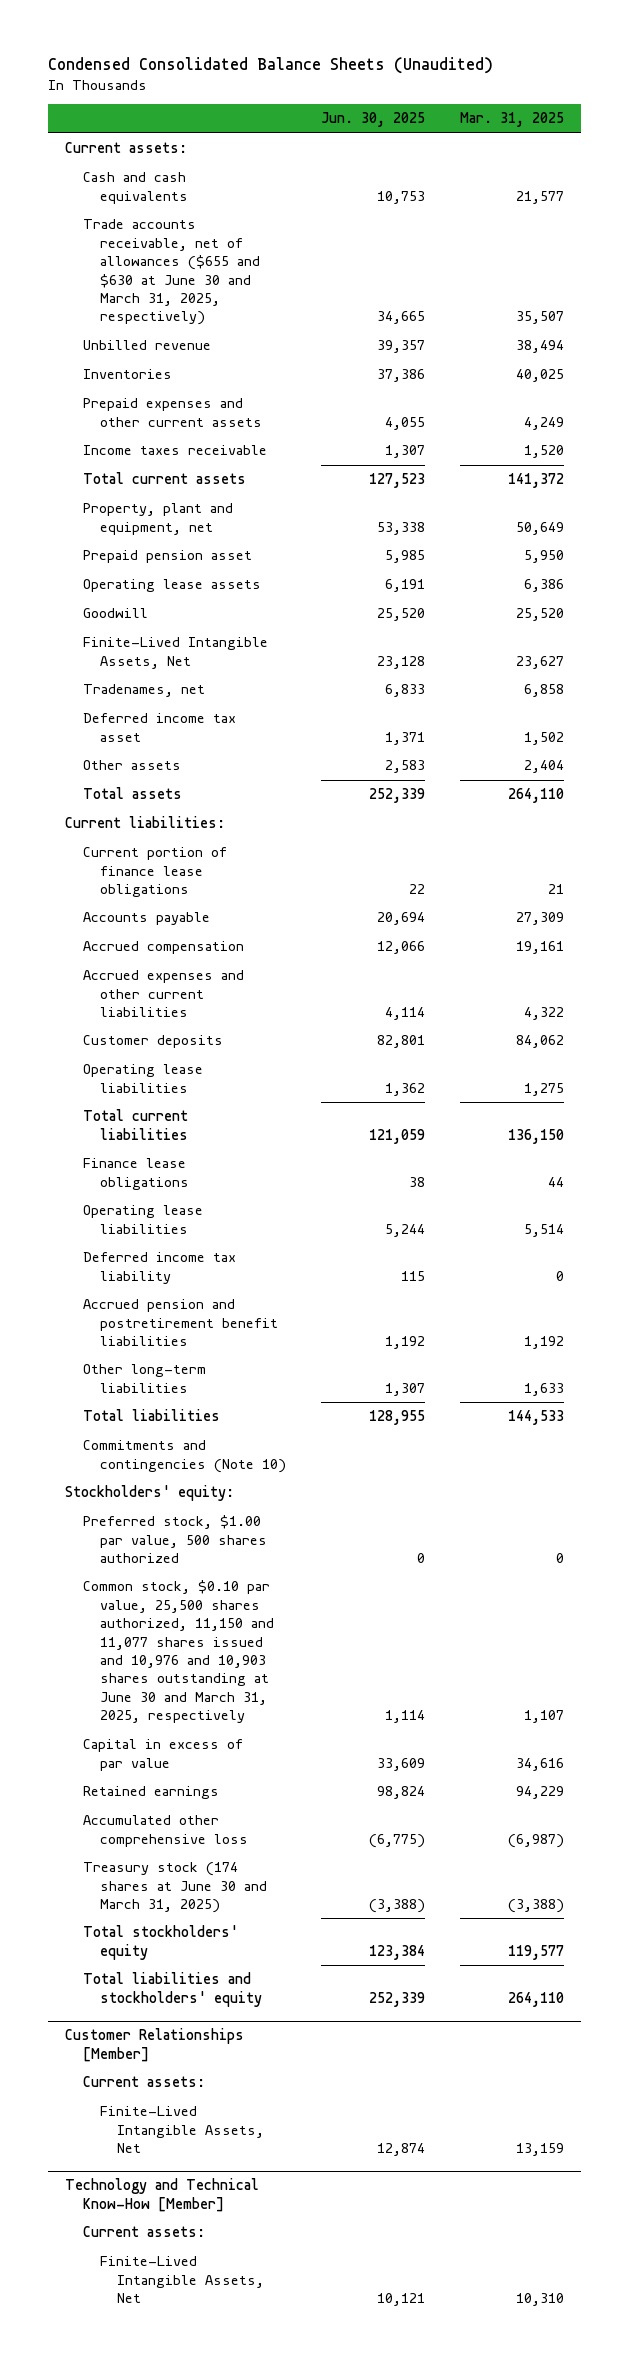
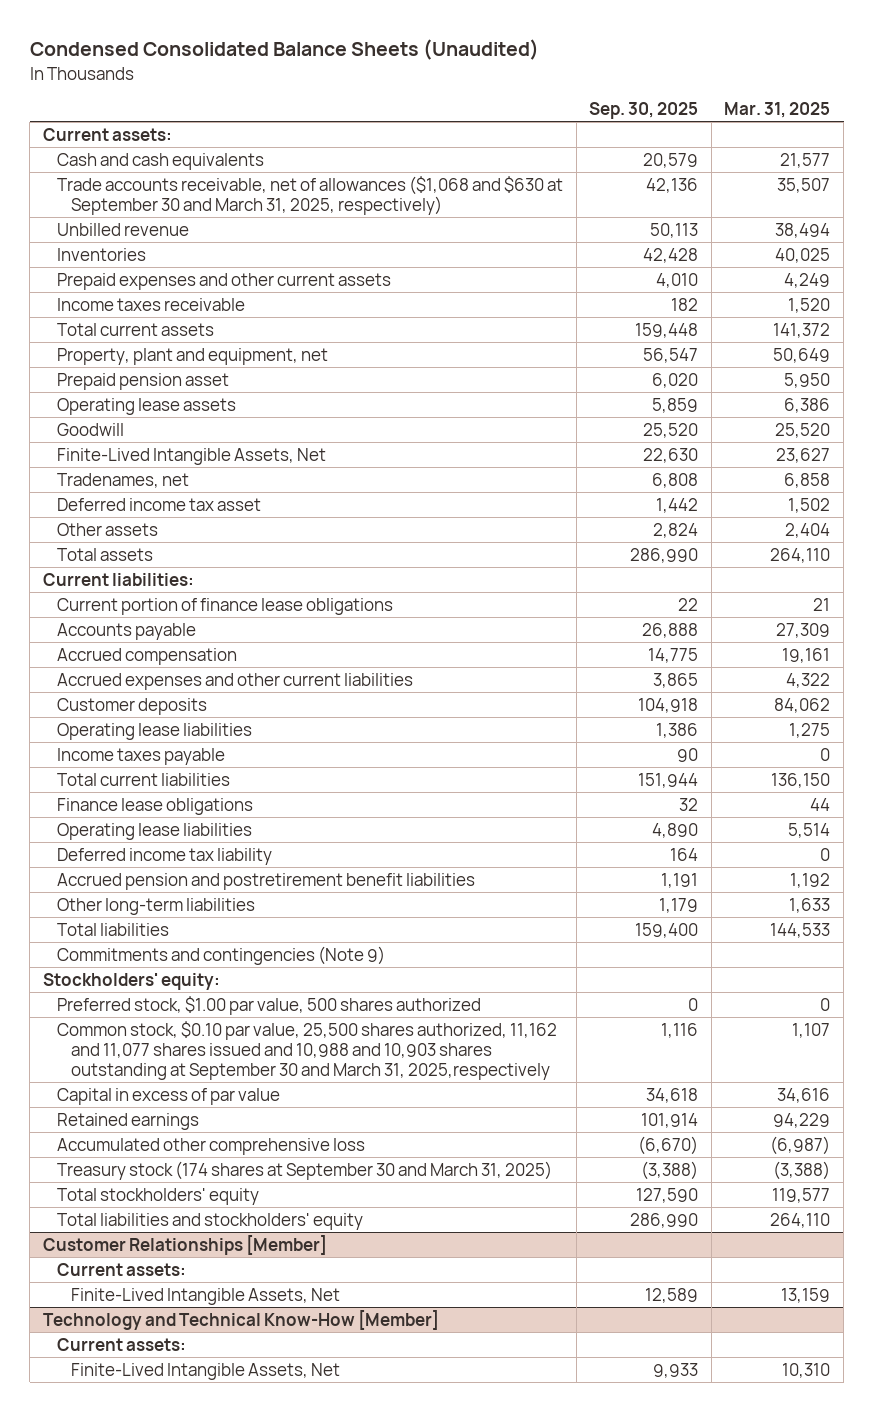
- | Jun. 30, 2025 | Mar. 31, 2025
+ | Sep. 30, 2025 | Mar. 31, 2025
- Trade accounts receivable, net of allowances ($655 and $630 at June 30 and March 31, 2025, respectively) | 34,665 | 35,507
+ Trade accounts receivable, net of allowances ($1,068 and $630 at September 30 and March 31, 2025, respectively) | 42,136 | 35,507
+ Income taxes payable | 90 | 0
- Commitments and contingencies (Note 10)
+ Commitments and contingencies (Note 9)
- Common stock, $0.10 par value, 25,500 shares authorized, 11,150 and 11,077 shares issued and 10,976 and 10,903 shares outstanding at June 30 and March 31, 2025, respectively | 1,114 | 1,107
+ Common stock, $0.10 par value, 25,500 shares authorized, 11,162 and 11,077 shares issued and 10,988 and 10,903 shares outstanding at September 30 and March 31, 2025,respectively | 1,116 | 1,107
- Treasury stock (174 shares at June 30 and March 31, 2025) | (3,388) | (3,388)
+ Treasury stock (174 shares at September 30 and March 31, 2025) | (3,388) | (3,388)

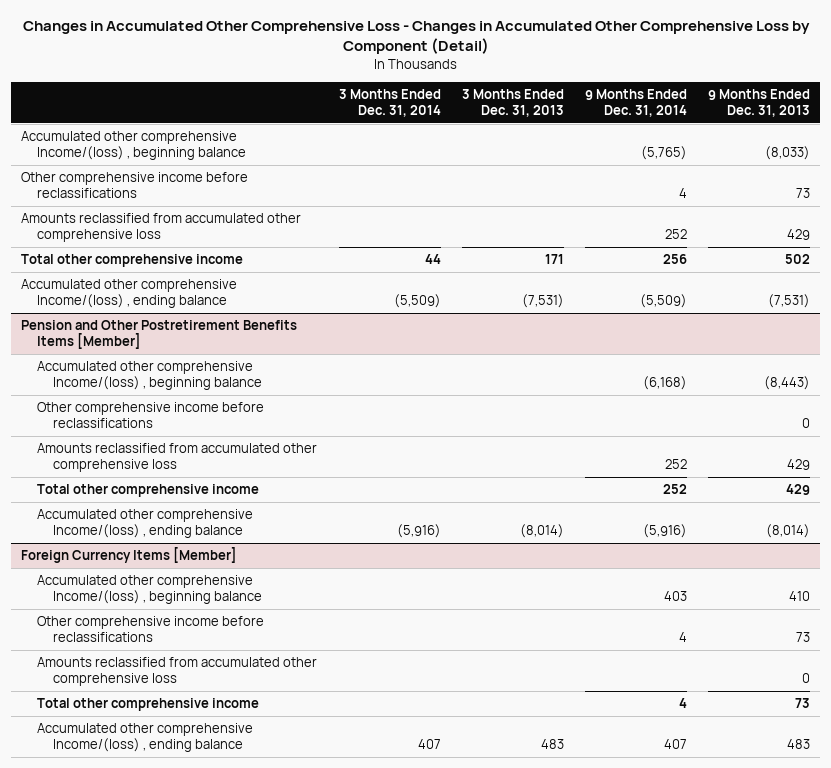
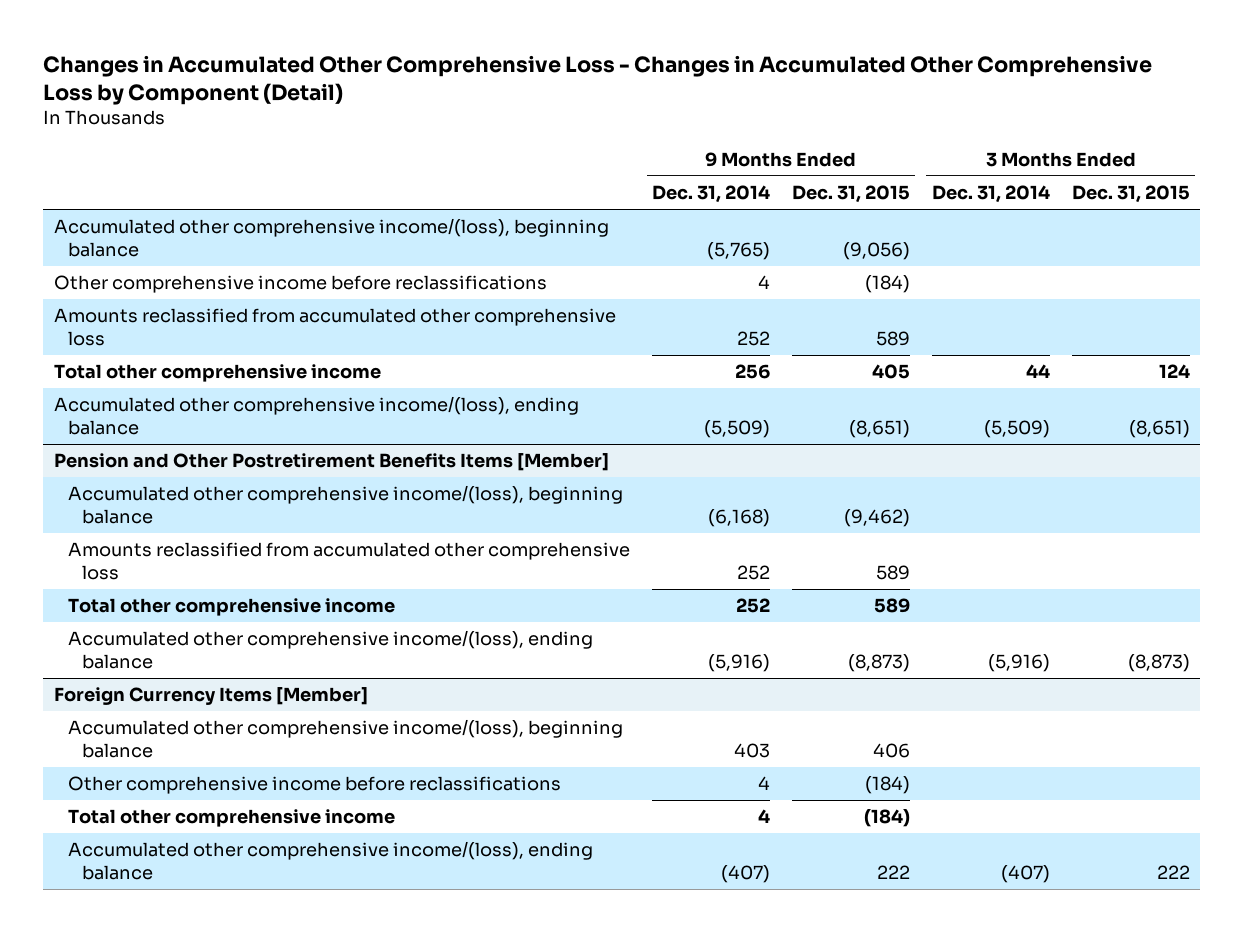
- | 3 Months Ended Dec. 31, 2014 | 3 Months Ended Dec. 31, 2013 | 9 Months Ended Dec. 31, 2014 | 9 Months Ended Dec. 31, 2013
+ | 9 Months Ended Dec. 31, 2014 | 9 Months Ended Dec. 31, 2015 | 3 Months Ended Dec. 31, 2014 | 3 Months Ended Dec. 31, 2015
- Accumulated other comprehensive Income/(loss) , beginning balance | | | (5,765) | (8,033)
+ Accumulated other comprehensive income/(loss), beginning balance | (5,765) | (9,056) | |
- Accumulated other comprehensive Income/(loss) , ending balance | (5,509) | (7,531) | (5,509) | (7,531)
+ Accumulated other comprehensive income/(loss), ending balance | (5,509) | (8,651) | (5,509) | (8,651)
@ Pension and Other Postretirement Benefits Items [Member]
- Accumulated other comprehensive Income/(loss) , beginning balance | | | (6,168) | (8,443)
- Other comprehensive income before reclassifications | | | | 0
+ Accumulated other comprehensive income/(loss), beginning balance | (6,168) | (9,462) | |
- Accumulated other comprehensive Income/(loss) , ending balance | (5,916) | (8,014) | (5,916) | (8,014)
+ Accumulated other comprehensive income/(loss), ending balance | (5,916) | (8,873) | (5,916) | (8,873)
@ Foreign Currency Items [Member]
- Accumulated other comprehensive Income/(loss) , beginning balance | | | 403 | 410
+ Accumulated other comprehensive income/(loss), beginning balance | 403 | 406 | |
- Amounts reclassified from accumulated other comprehensive loss | | | | 0
- Accumulated other comprehensive Income/(loss) , ending balance | 407 | 483 | 407 | 483
+ Accumulated other comprehensive income/(loss), ending balance | (407) | 222 | (407) | 222

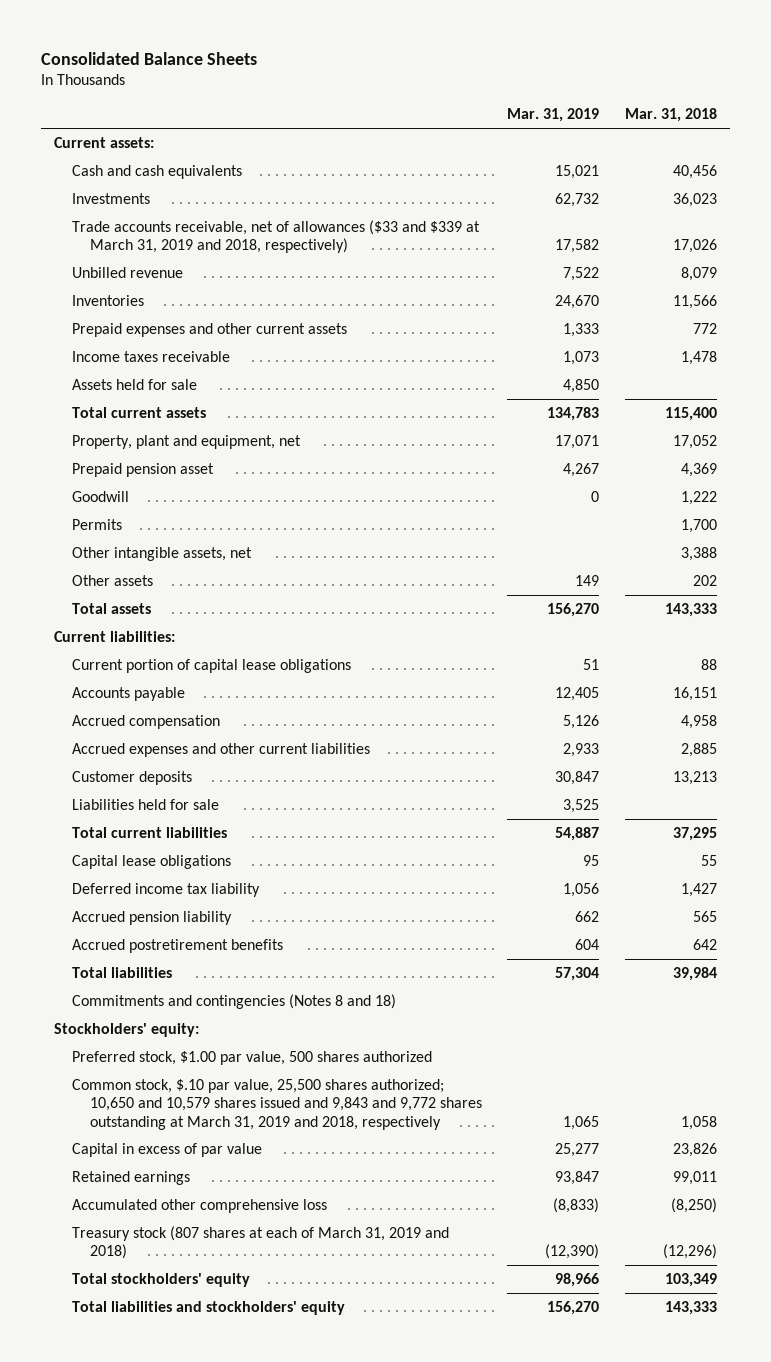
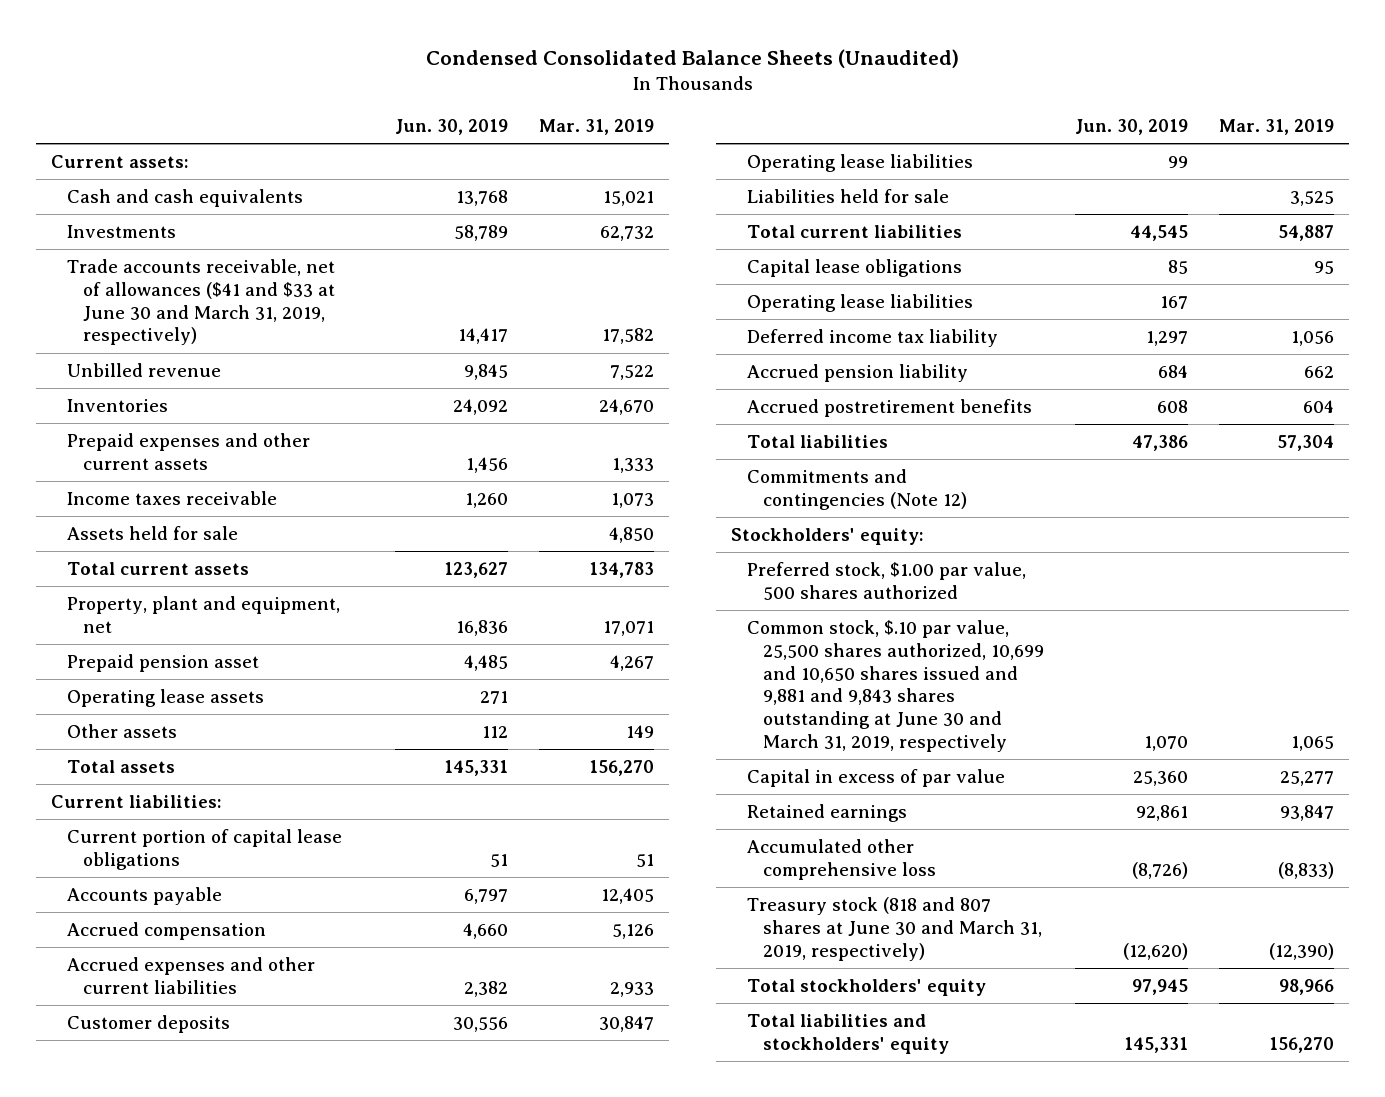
- Consolidated Balance Sheets
+ Condensed Consolidated Balance Sheets (Unaudited)
- | Mar. 31, 2019 | Mar. 31, 2018
+ | Jun. 30, 2019 | Mar. 31, 2019
- Trade accounts receivable, net of allowances ($33 and $339 at March 31, 2019 and 2018, respectively) | 17,582 | 17,026
+ Trade accounts receivable, net of allowances ($41 and $33 at June 30 and March 31, 2019, respectively) | 14,417 | 17,582
- Goodwill | 0 | 1,222
- Permits | | 1,700
- Other intangible assets, net | | 3,388
+ Operating lease assets | 271 |
+ Operating lease liabilities | 99 |
+ Operating lease liabilities | 167 |
- Commitments and contingencies (Notes 8 and 18)
+ Commitments and contingencies (Note 12)
- Common stock, $.10 par value, 25,500 shares authorized; 10,650 and 10,579 shares issued and 9,843 and 9,772 shares outstanding at March 31, 2019 and 2018, respectively | 1,065 | 1,058
+ Common stock, $.10 par value, 25,500 shares authorized, 10,699 and 10,650 shares issued and 9,881 and 9,843 shares outstanding at June 30 and March 31, 2019, respectively | 1,070 | 1,065
- Treasury stock (807 shares at each of March 31, 2019 and 2018) | (12,390) | (12,296)
+ Treasury stock (818 and 807 shares at June 30 and March 31, 2019, respectively) | (12,620) | (12,390)

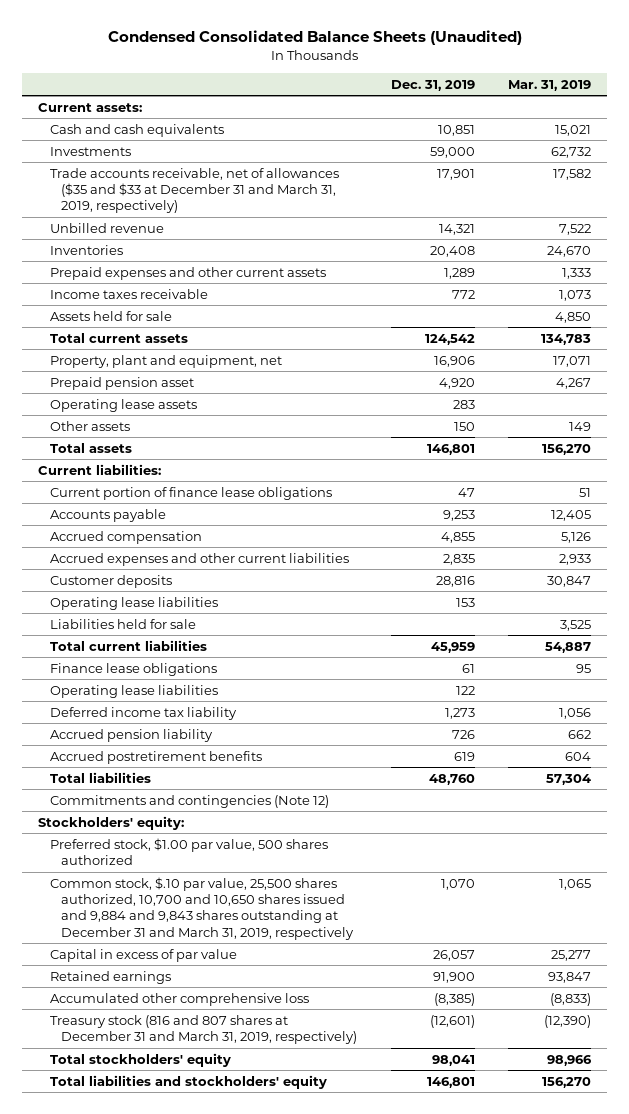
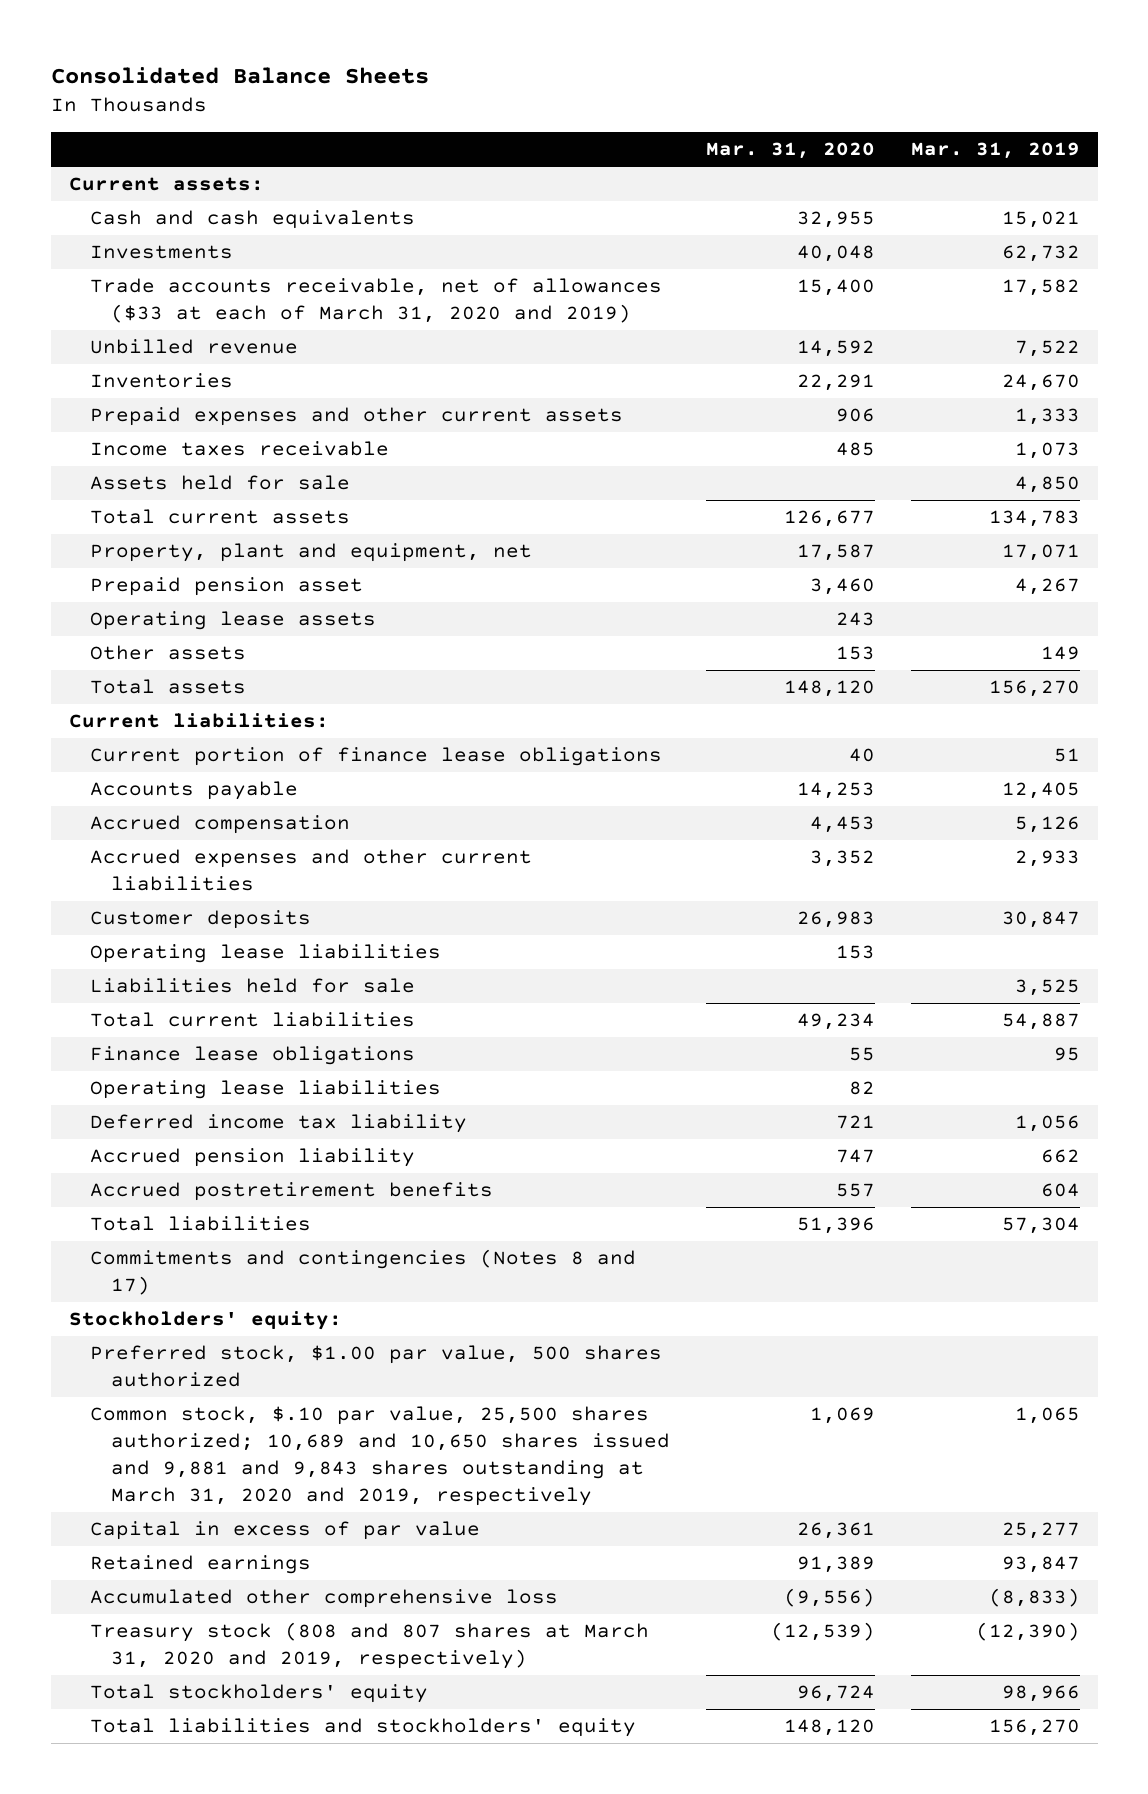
- Condensed Consolidated Balance Sheets (Unaudited)
+ Consolidated Balance Sheets
- | Dec. 31, 2019 | Mar. 31, 2019
+ | Mar. 31, 2020 | Mar. 31, 2019
- Trade accounts receivable, net of allowances ($35 and $33 at December 31 and March 31, 2019, respectively) | 17,901 | 17,582
+ Trade accounts receivable, net of allowances ($33 at each of March 31, 2020 and 2019) | 15,400 | 17,582
- Commitments and contingencies (Note 12)
+ Commitments and contingencies (Notes 8 and 17)
- Common stock, $.10 par value, 25,500 shares authorized, 10,700 and 10,650 shares issued and 9,884 and 9,843 shares outstanding at December 31 and March 31, 2019, respectively | 1,070 | 1,065
+ Common stock, $.10 par value, 25,500 shares authorized; 10,689 and 10,650 shares issued and 9,881 and 9,843 shares outstanding at March 31, 2020 and 2019, respectively | 1,069 | 1,065
- Treasury stock (816 and 807 shares at December 31 and March 31, 2019, respectively) | (12,601) | (12,390)
+ Treasury stock (808 and 807 shares at March 31, 2020 and 2019, respectively) | (12,539) | (12,390)

